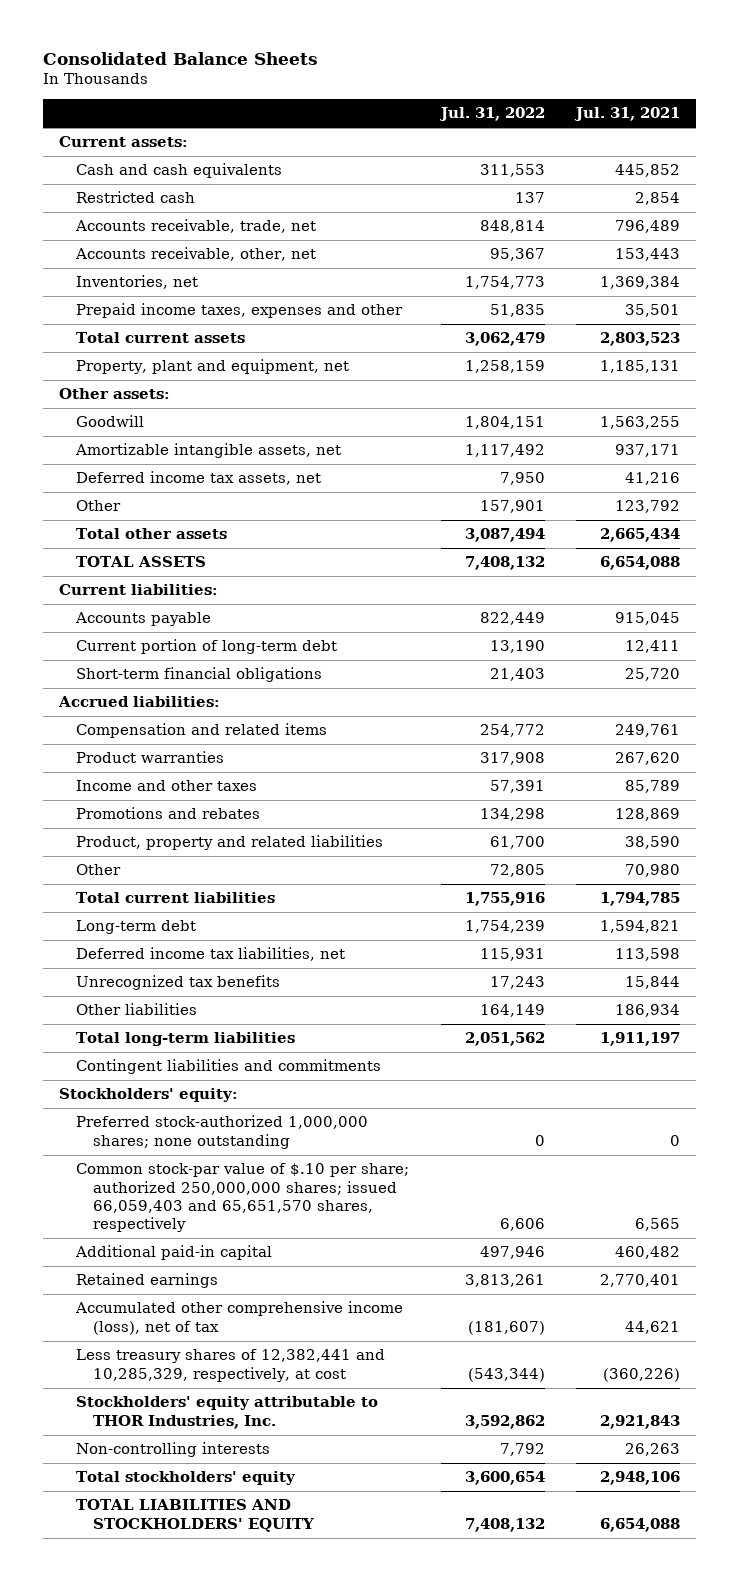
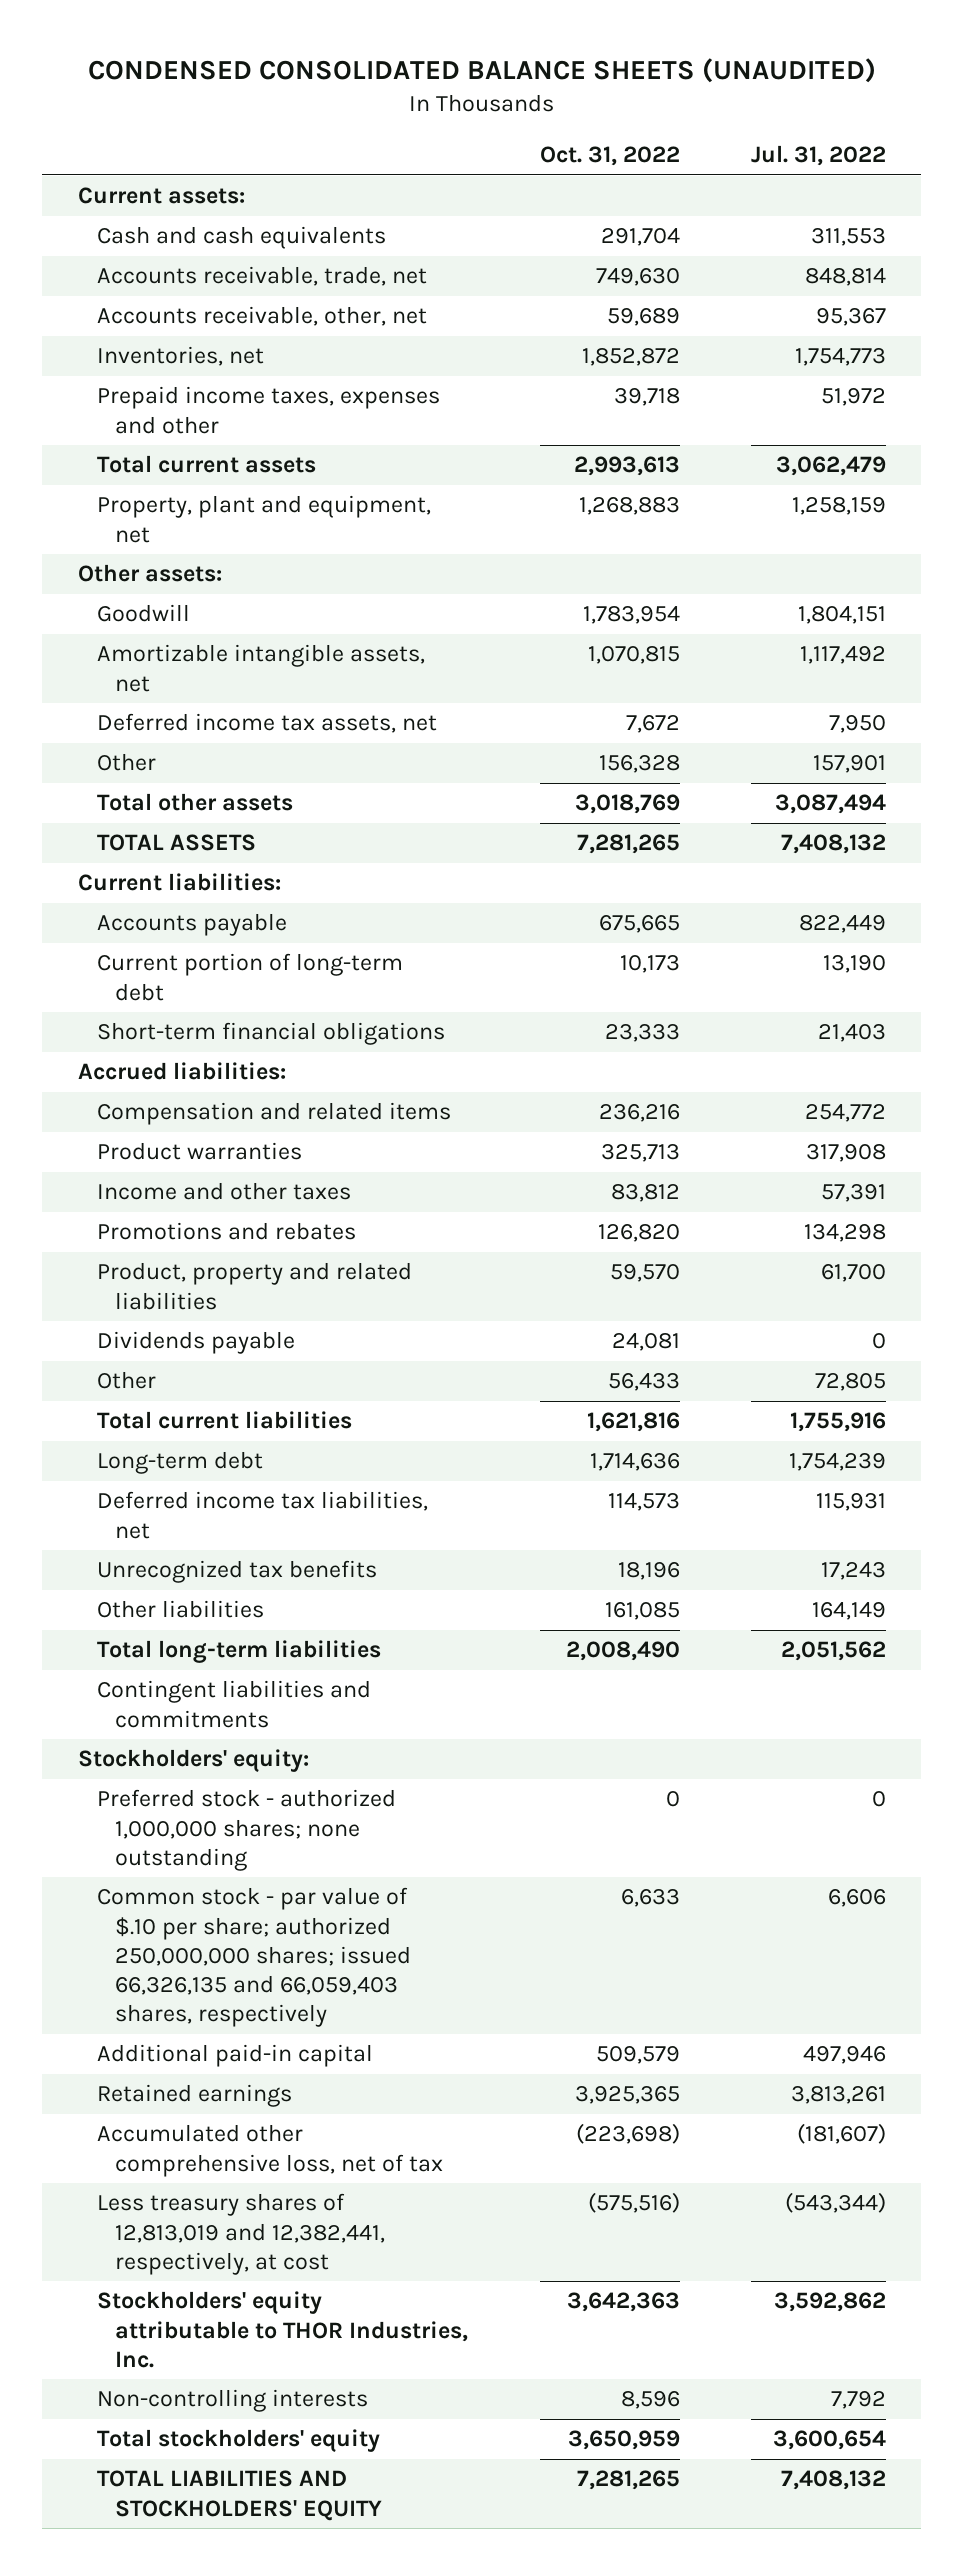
- Consolidated Balance Sheets
+ CONDENSED CONSOLIDATED BALANCE SHEETS (UNAUDITED)
- | Jul. 31, 2022 | Jul. 31, 2021
+ | Oct. 31, 2022 | Jul. 31, 2022
- Restricted cash | 137 | 2,854
- Prepaid income taxes, expenses and other | 51,835 | 35,501
+ Prepaid income taxes, expenses and other | 39,718 | 51,972
+ Dividends payable | 24,081 | 0
- Preferred stock-authorized 1,000,000 shares; none outstanding | 0 | 0
- Common stock-par value of $.10 per share; authorized 250,000,000 shares; issued 66,059,403 and 65,651,570 shares, respectively | 6,606 | 6,565
+ Preferred stock - authorized 1,000,000 shares; none outstanding | 0 | 0
+ Common stock - par value of $.10 per share; authorized 250,000,000 shares; issued 66,326,135 and 66,059,403 shares, respectively | 6,633 | 6,606
- Accumulated other comprehensive income (loss), net of tax | (181,607) | 44,621
- Less treasury shares of 12,382,441 and 10,285,329, respectively, at cost | (543,344) | (360,226)
+ Accumulated other comprehensive loss, net of tax | (223,698) | (181,607)
+ Less treasury shares of 12,813,019 and 12,382,441, respectively, at cost | (575,516) | (543,344)

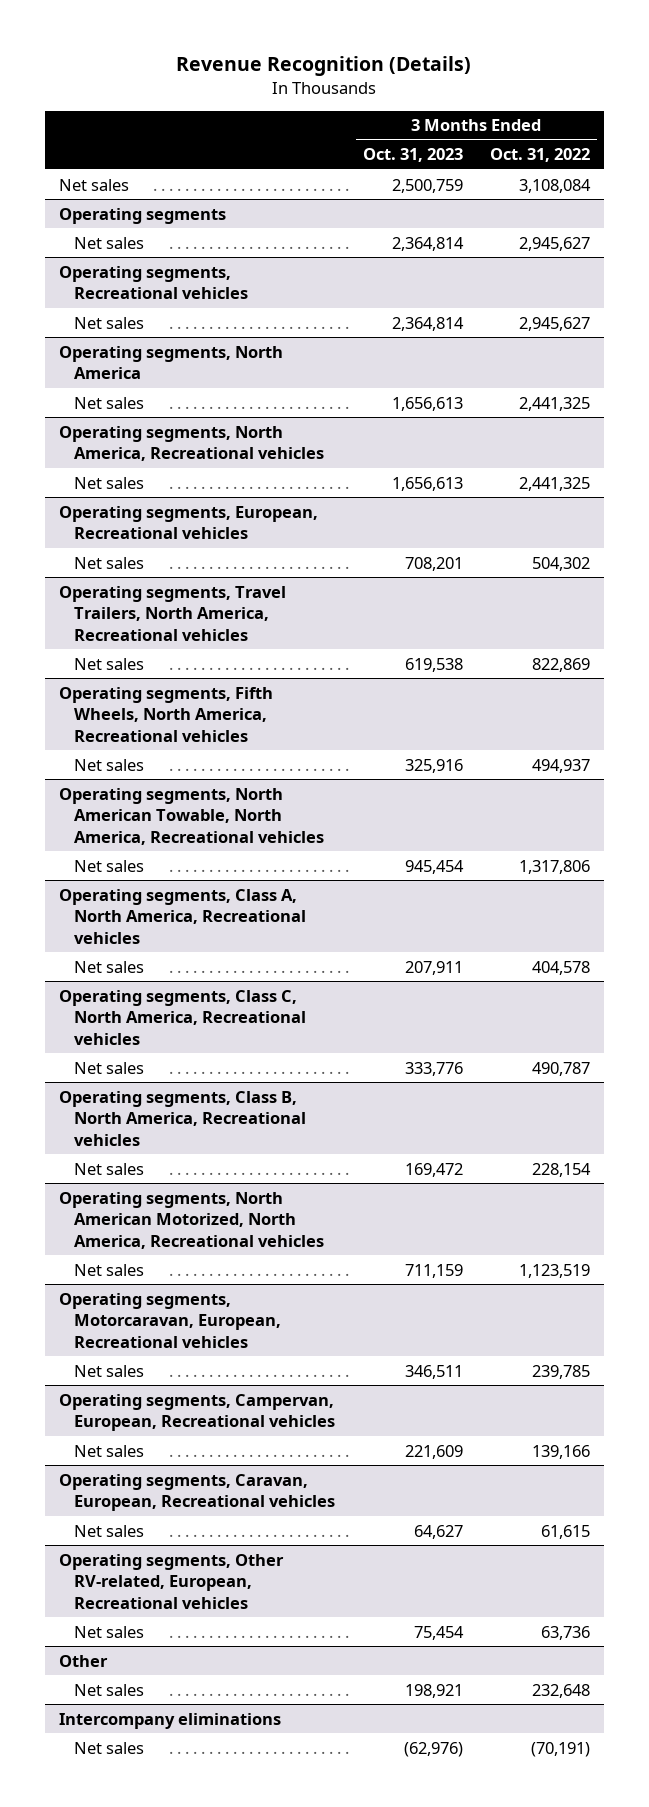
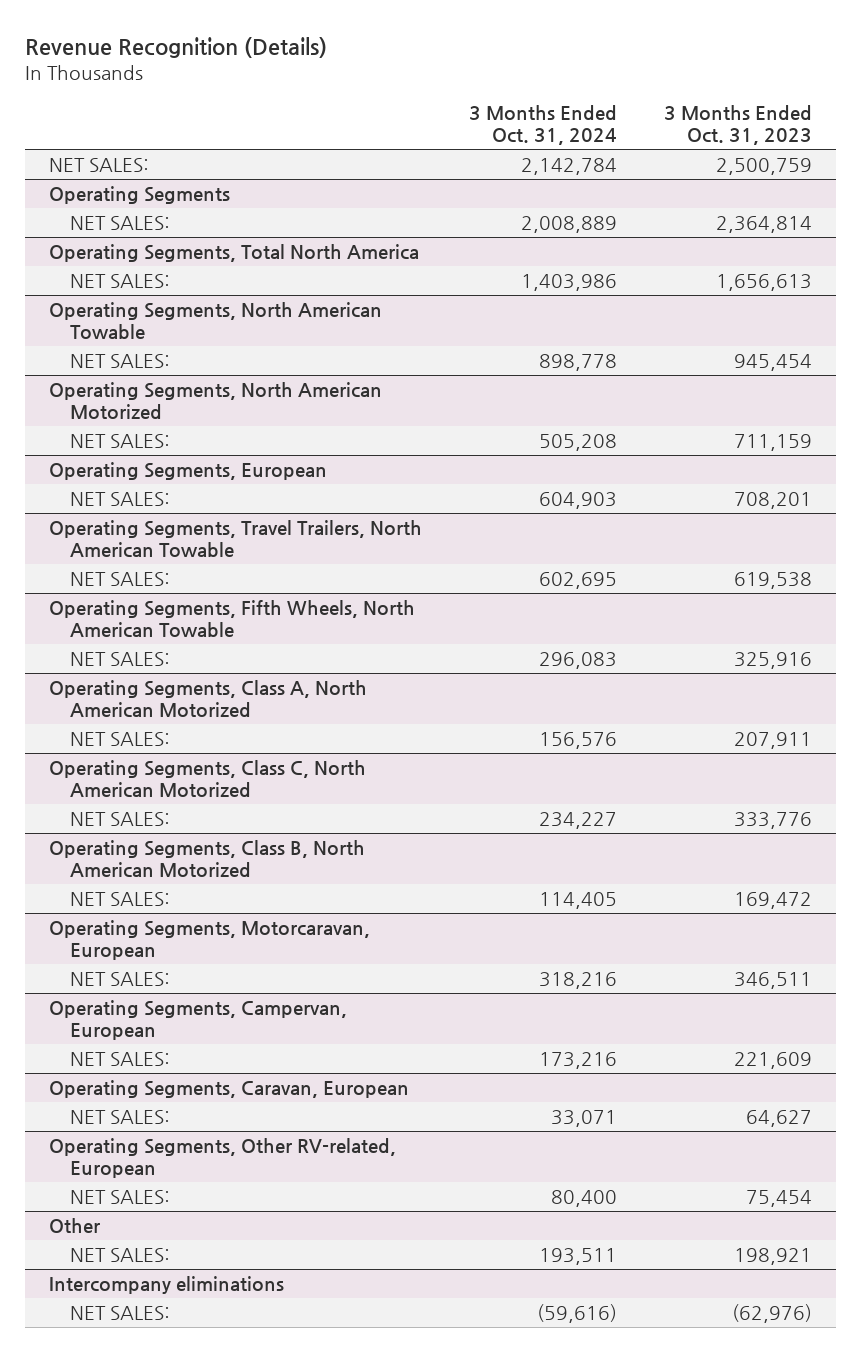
- | 3 Months Ended Oct. 31, 2023 | 3 Months Ended Oct. 31, 2022
+ | 3 Months Ended Oct. 31, 2024 | 3 Months Ended Oct. 31, 2023
- Net sales | 2,500,759 | 3,108,084
- Operating segments
- Net sales | 2,364,814 | 2,945,627
- Operating segments, Recreational vehicles
- Net sales | 2,364,814 | 2,945,627
- Operating segments, North America
- Net sales | 1,656,613 | 2,441,325
- Operating segments, North America, Recreational vehicles
- Net sales | 1,656,613 | 2,441,325
- Operating segments, European, Recreational vehicles
- Net sales | 708,201 | 504,302
- Operating segments, Travel Trailers, North America, Recreational vehicles
- Net sales | 619,538 | 822,869
- Operating segments, Fifth Wheels, North America, Recreational vehicles
- Net sales | 325,916 | 494,937
- Operating segments, North American Towable, North America, Recreational vehicles
- Net sales | 945,454 | 1,317,806
- Operating segments, Class A, North America, Recreational vehicles
- Net sales | 207,911 | 404,578
- Operating segments, Class C, North America, Recreational vehicles
- Net sales | 333,776 | 490,787
- Operating segments, Class B, North America, Recreational vehicles
- Net sales | 169,472 | 228,154
- Operating segments, North American Motorized, North America, Recreational vehicles
- Net sales | 711,159 | 1,123,519
- Operating segments, Motorcaravan, European, Recreational vehicles
- Net sales | 346,511 | 239,785
- Operating segments, Campervan, European, Recreational vehicles
- Net sales | 221,609 | 139,166
- Operating segments, Caravan, European, Recreational vehicles
- Net sales | 64,627 | 61,615
- Operating segments, Other RV-related, European, Recreational vehicles
- Net sales | 75,454 | 63,736
+ NET SALES: | 2,142,784 | 2,500,759
+ Operating Segments
+ NET SALES: | 2,008,889 | 2,364,814
+ Operating Segments, Total North America
+ NET SALES: | 1,403,986 | 1,656,613
+ Operating Segments, North American Towable
+ NET SALES: | 898,778 | 945,454
+ Operating Segments, North American Motorized
+ NET SALES: | 505,208 | 711,159
+ Operating Segments, European
+ NET SALES: | 604,903 | 708,201
+ Operating Segments, Travel Trailers, North American Towable
+ NET SALES: | 602,695 | 619,538
+ Operating Segments, Fifth Wheels, North American Towable
+ NET SALES: | 296,083 | 325,916
+ Operating Segments, Class A, North American Motorized
+ NET SALES: | 156,576 | 207,911
+ Operating Segments, Class C, North American Motorized
+ NET SALES: | 234,227 | 333,776
+ Operating Segments, Class B, North American Motorized
+ NET SALES: | 114,405 | 169,472
+ Operating Segments, Motorcaravan, European
+ NET SALES: | 318,216 | 346,511
+ Operating Segments, Campervan, European
+ NET SALES: | 173,216 | 221,609
+ Operating Segments, Caravan, European
+ NET SALES: | 33,071 | 64,627
+ Operating Segments, Other RV-related, European
+ NET SALES: | 80,400 | 75,454
@ Other
- Net sales | 198,921 | 232,648
+ NET SALES: | 193,511 | 198,921
@ Intercompany eliminations
- Net sales | (62,976) | (70,191)
+ NET SALES: | (59,616) | (62,976)

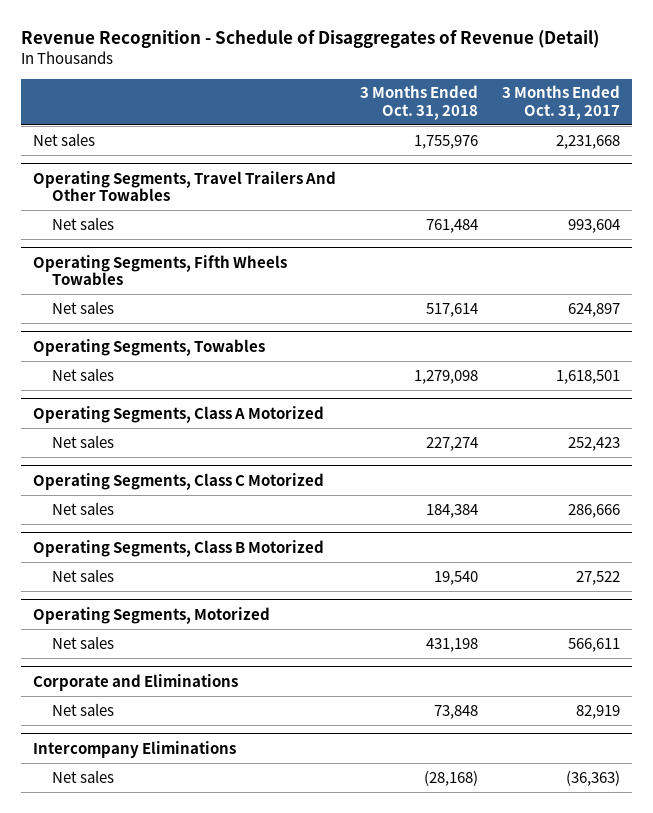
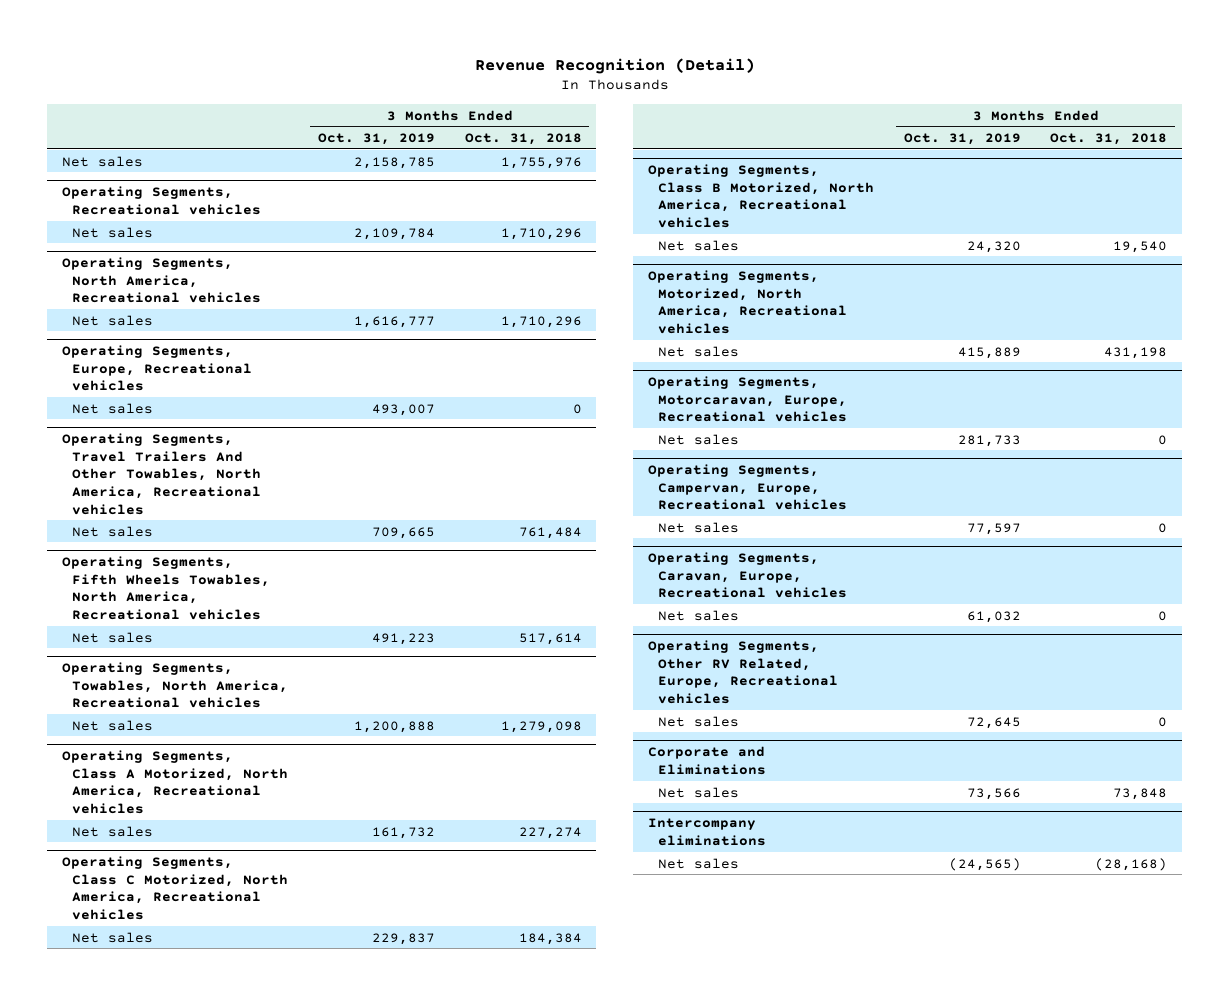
- Revenue Recognition - Schedule of Disaggregates of Revenue (Detail)
+ Revenue Recognition (Detail)
- | 3 Months Ended Oct. 31, 2018 | 3 Months Ended Oct. 31, 2017
+ | 3 Months Ended Oct. 31, 2019 | 3 Months Ended Oct. 31, 2018
- Operating Segments, Travel Trailers And Other Towables
+ Operating Segments, Recreational vehicles
+ Net sales | 2,109,784 | 1,710,296
+ Operating Segments, North America, Recreational vehicles
+ Net sales | 1,616,777 | 1,710,296
+ Operating Segments, Europe, Recreational vehicles
+ Net sales | 493,007 | 0
+ Operating Segments, Travel Trailers And Other Towables, North America, Recreational vehicles
- Operating Segments, Fifth Wheels Towables
+ Operating Segments, Fifth Wheels Towables, North America, Recreational vehicles
- Operating Segments, Towables
+ Operating Segments, Towables, North America, Recreational vehicles
- Operating Segments, Class A Motorized
+ Operating Segments, Class A Motorized, North America, Recreational vehicles
- Operating Segments, Class C Motorized
+ Operating Segments, Class C Motorized, North America, Recreational vehicles
- Operating Segments, Class B Motorized
+ Operating Segments, Class B Motorized, North America, Recreational vehicles
- Operating Segments, Motorized
+ Operating Segments, Motorized, North America, Recreational vehicles
+ Operating Segments, Motorcaravan, Europe, Recreational vehicles
+ Net sales | 281,733 | 0
+ Operating Segments, Campervan, Europe, Recreational vehicles
+ Net sales | 77,597 | 0
+ Operating Segments, Caravan, Europe, Recreational vehicles
+ Net sales | 61,032 | 0
+ Operating Segments, Other RV Related, Europe, Recreational vehicles
+ Net sales | 72,645 | 0
- Intercompany Eliminations
+ Intercompany eliminations

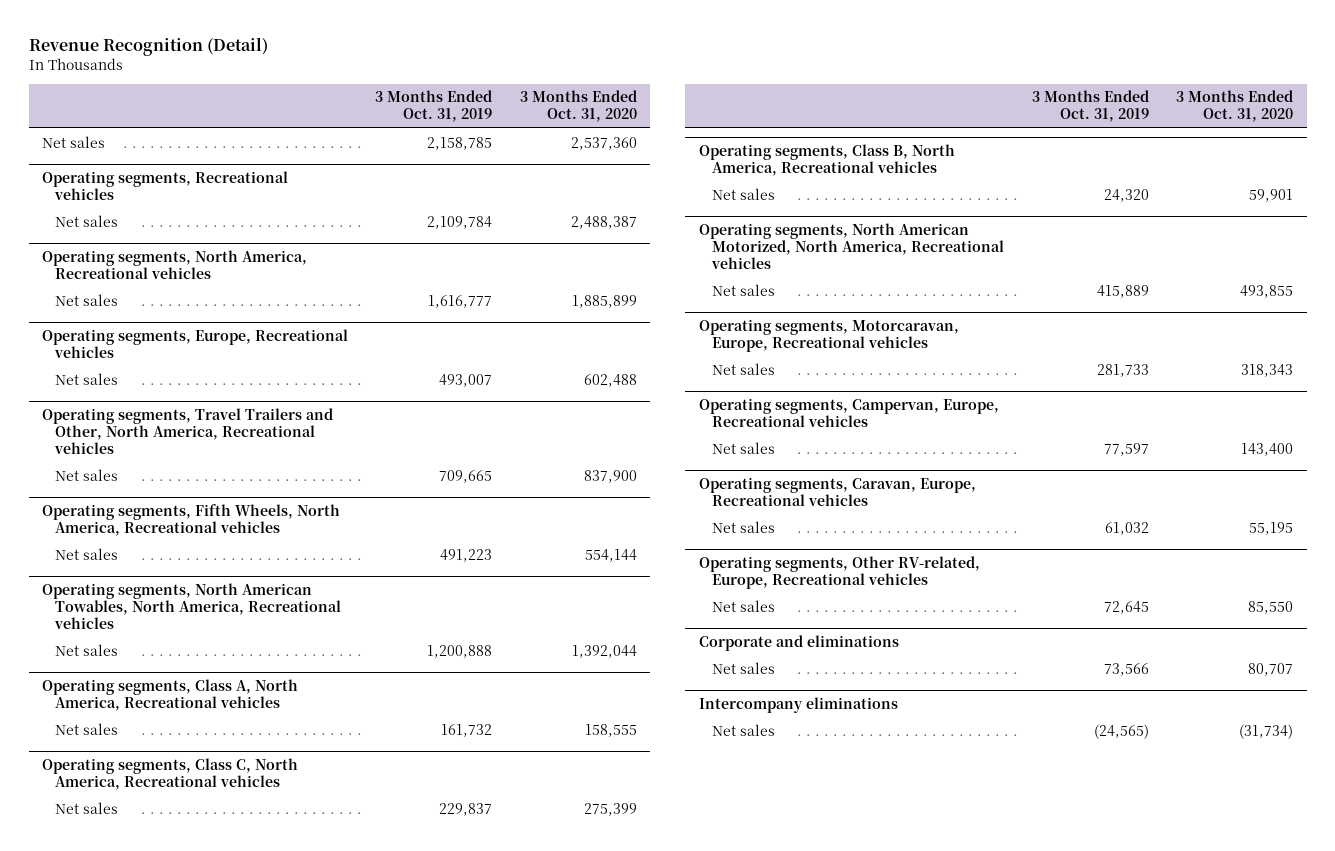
- | 3 Months Ended Oct. 31, 2019 | 3 Months Ended Oct. 31, 2018
+ | 3 Months Ended Oct. 31, 2019 | 3 Months Ended Oct. 31, 2020
- Operating Segments, Recreational vehicles
+ Operating segments, Recreational vehicles
- Operating Segments, North America, Recreational vehicles
+ Operating segments, North America, Recreational vehicles
- Operating Segments, Europe, Recreational vehicles
+ Operating segments, Europe, Recreational vehicles
- Operating Segments, Travel Trailers And Other Towables, North America, Recreational vehicles
+ Operating segments, Travel Trailers and Other, North America, Recreational vehicles
- Operating Segments, Fifth Wheels Towables, North America, Recreational vehicles
+ Operating segments, Fifth Wheels, North America, Recreational vehicles
- Operating Segments, Towables, North America, Recreational vehicles
+ Operating segments, North American Towables, North America, Recreational vehicles
- Operating Segments, Class A Motorized, North America, Recreational vehicles
+ Operating segments, Class A, North America, Recreational vehicles
- Operating Segments, Class C Motorized, North America, Recreational vehicles
+ Operating segments, Class C, North America, Recreational vehicles
- Operating Segments, Class B Motorized, North America, Recreational vehicles
+ Operating segments, Class B, North America, Recreational vehicles
- Operating Segments, Motorized, North America, Recreational vehicles
+ Operating segments, North American Motorized, North America, Recreational vehicles
- Operating Segments, Motorcaravan, Europe, Recreational vehicles
+ Operating segments, Motorcaravan, Europe, Recreational vehicles
- Operating Segments, Campervan, Europe, Recreational vehicles
+ Operating segments, Campervan, Europe, Recreational vehicles
- Operating Segments, Caravan, Europe, Recreational vehicles
+ Operating segments, Caravan, Europe, Recreational vehicles
- Operating Segments, Other RV Related, Europe, Recreational vehicles
+ Operating segments, Other RV-related, Europe, Recreational vehicles
- Corporate and Eliminations
+ Corporate and eliminations

